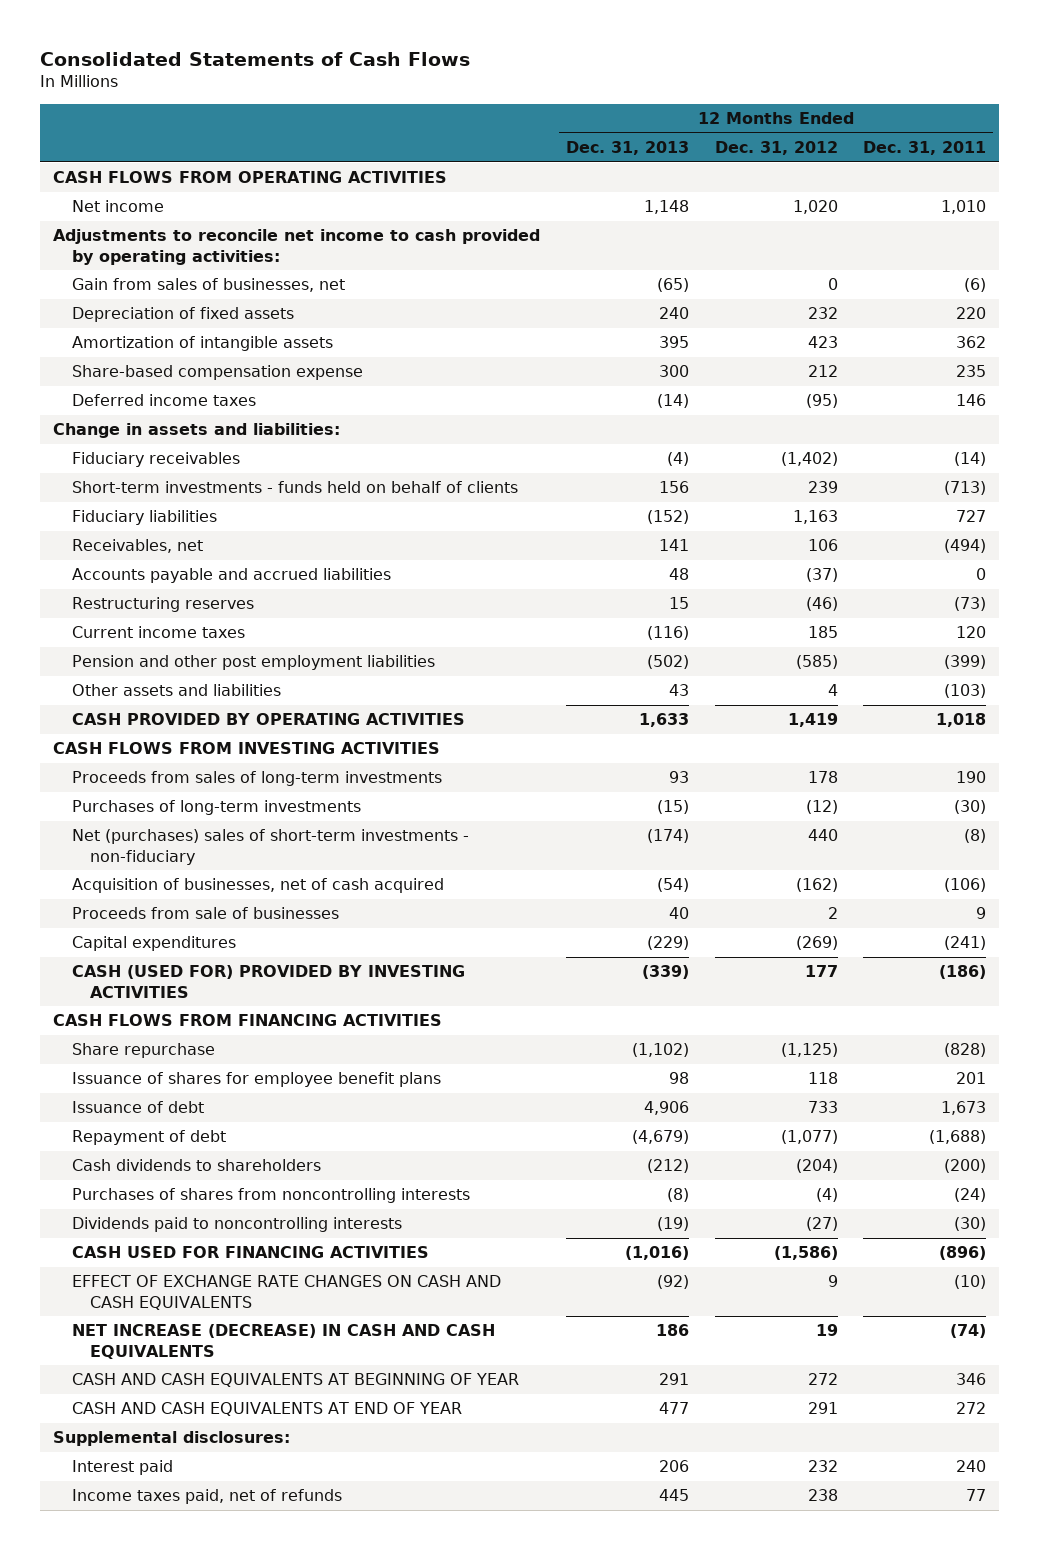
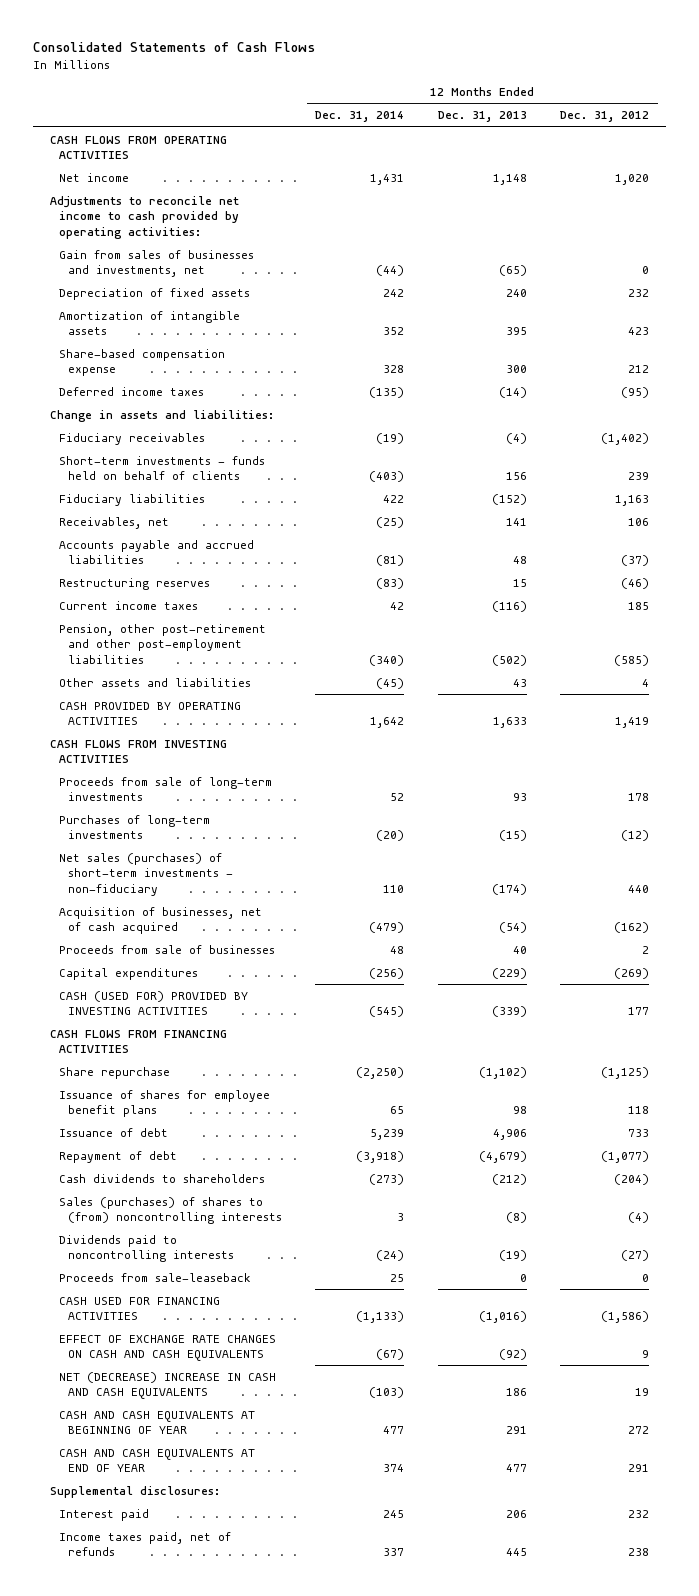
- | 12 Months Ended Dec. 31, 2013 | 12 Months Ended Dec. 31, 2012 | 12 Months Ended Dec. 31, 2011
+ | 12 Months Ended Dec. 31, 2014 | 12 Months Ended Dec. 31, 2013 | 12 Months Ended Dec. 31, 2012
- Gain from sales of businesses, net | (65) | 0 | (6)
+ Gain from sales of businesses and investments, net | (44) | (65) | 0
- Pension and other post employment liabilities | (502) | (585) | (399)
+ Pension, other post-retirement and other post-employment liabilities | (340) | (502) | (585)
- Proceeds from sales of long-term investments | 93 | 178 | 190
+ Proceeds from sale of long-term investments | 52 | 93 | 178
- Net (purchases) sales of short-term investments - non-fiduciary | (174) | 440 | (8)
+ Net sales (purchases) of short-term investments - non-fiduciary | 110 | (174) | 440
- Purchases of shares from noncontrolling interests | (8) | (4) | (24)
+ Sales (purchases) of shares to (from) noncontrolling interests | 3 | (8) | (4)
+ Proceeds from sale-leaseback | 25 | 0 | 0
- NET INCREASE (DECREASE) IN CASH AND CASH EQUIVALENTS | 186 | 19 | (74)
+ NET (DECREASE) INCREASE IN CASH AND CASH EQUIVALENTS | (103) | 186 | 19

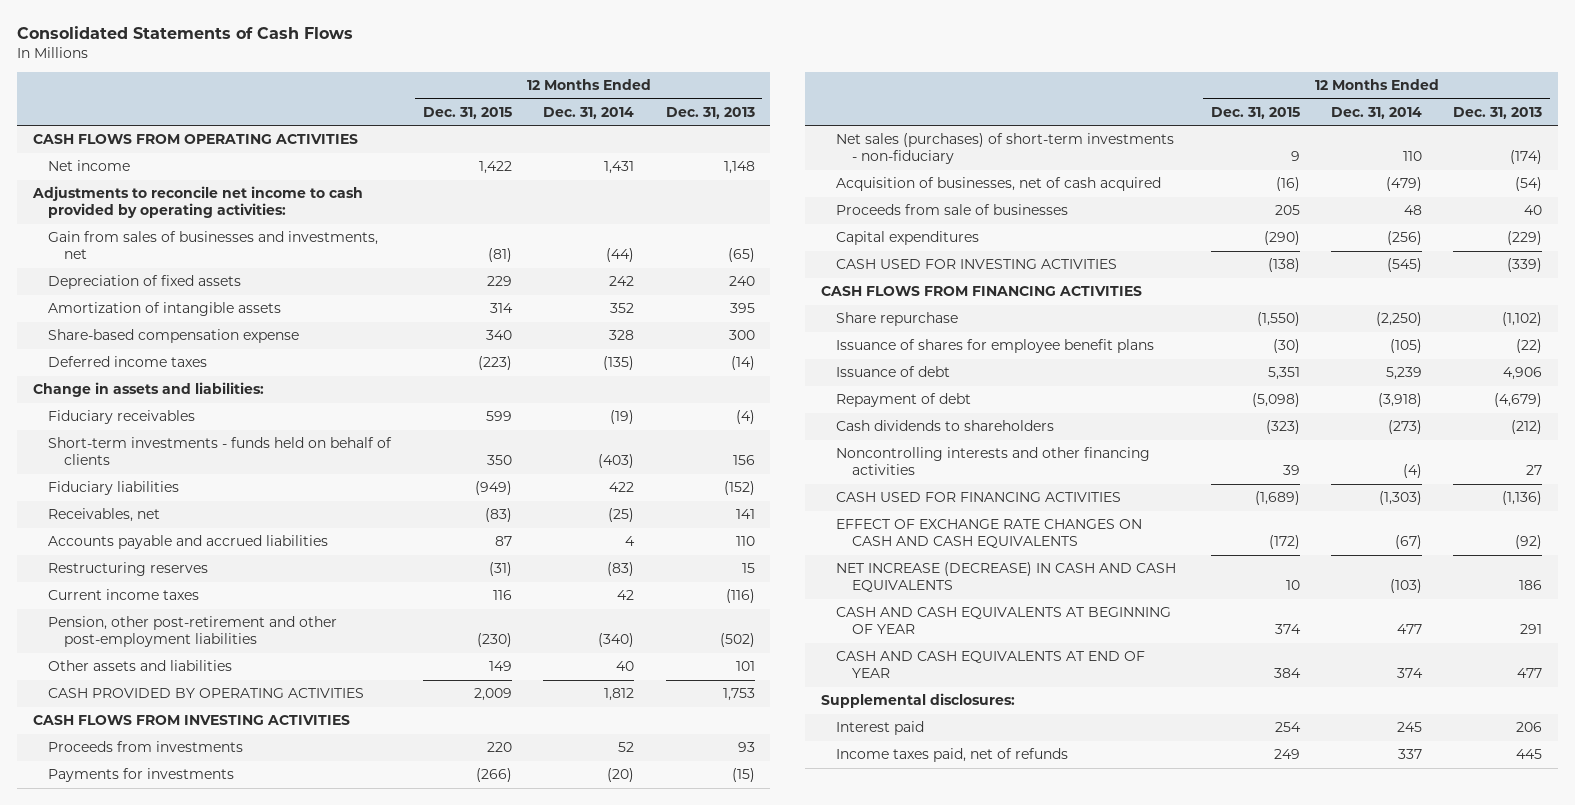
- | 12 Months Ended Dec. 31, 2014 | 12 Months Ended Dec. 31, 2013 | 12 Months Ended Dec. 31, 2012
+ | 12 Months Ended Dec. 31, 2015 | 12 Months Ended Dec. 31, 2014 | 12 Months Ended Dec. 31, 2013
- Accounts payable and accrued liabilities | (81) | 48 | (37)
+ Accounts payable and accrued liabilities | 87 | 4 | 110
- Other assets and liabilities | (45) | 43 | 4
- CASH PROVIDED BY OPERATING ACTIVITIES | 1,642 | 1,633 | 1,419
+ Other assets and liabilities | 149 | 40 | 101
+ CASH PROVIDED BY OPERATING ACTIVITIES | 2,009 | 1,812 | 1,753
- Proceeds from sale of long-term investments | 52 | 93 | 178
- Purchases of long-term investments | (20) | (15) | (12)
+ Proceeds from investments | 220 | 52 | 93
+ Payments for investments | (266) | (20) | (15)
- CASH (USED FOR) PROVIDED BY INVESTING ACTIVITIES | (545) | (339) | 177
+ CASH USED FOR INVESTING ACTIVITIES | (138) | (545) | (339)
- Issuance of shares for employee benefit plans | 65 | 98 | 118
+ Issuance of shares for employee benefit plans | (30) | (105) | (22)
- Sales (purchases) of shares to (from) noncontrolling interests | 3 | (8) | (4)
- Dividends paid to noncontrolling interests | (24) | (19) | (27)
- Proceeds from sale-leaseback | 25 | 0 | 0
- CASH USED FOR FINANCING ACTIVITIES | (1,133) | (1,016) | (1,586)
+ Noncontrolling interests and other financing activities | 39 | (4) | 27
+ CASH USED FOR FINANCING ACTIVITIES | (1,689) | (1,303) | (1,136)
- NET (DECREASE) INCREASE IN CASH AND CASH EQUIVALENTS | (103) | 186 | 19
+ NET INCREASE (DECREASE) IN CASH AND CASH EQUIVALENTS | 10 | (103) | 186

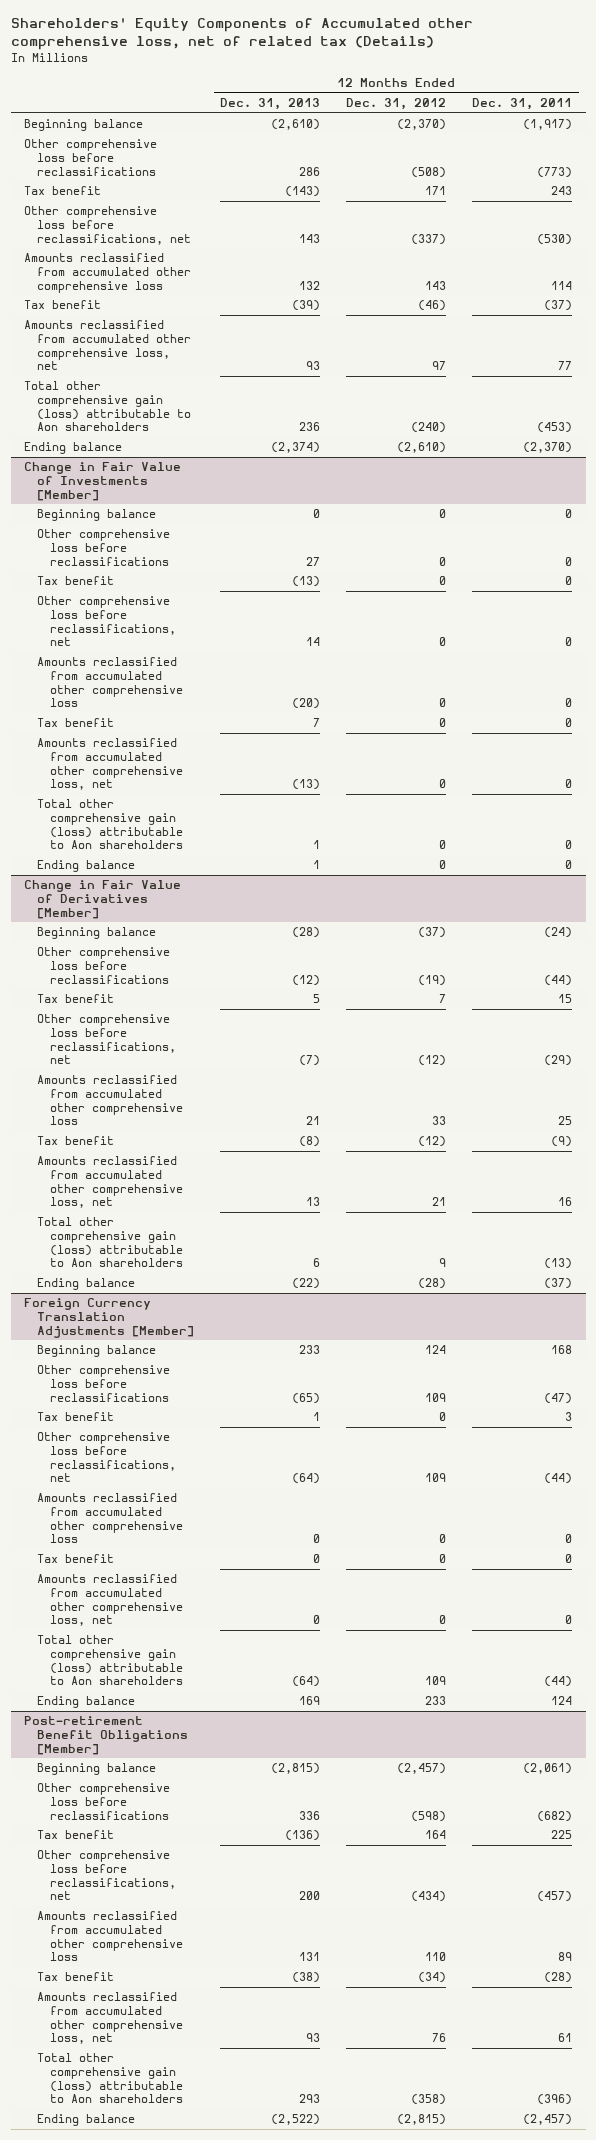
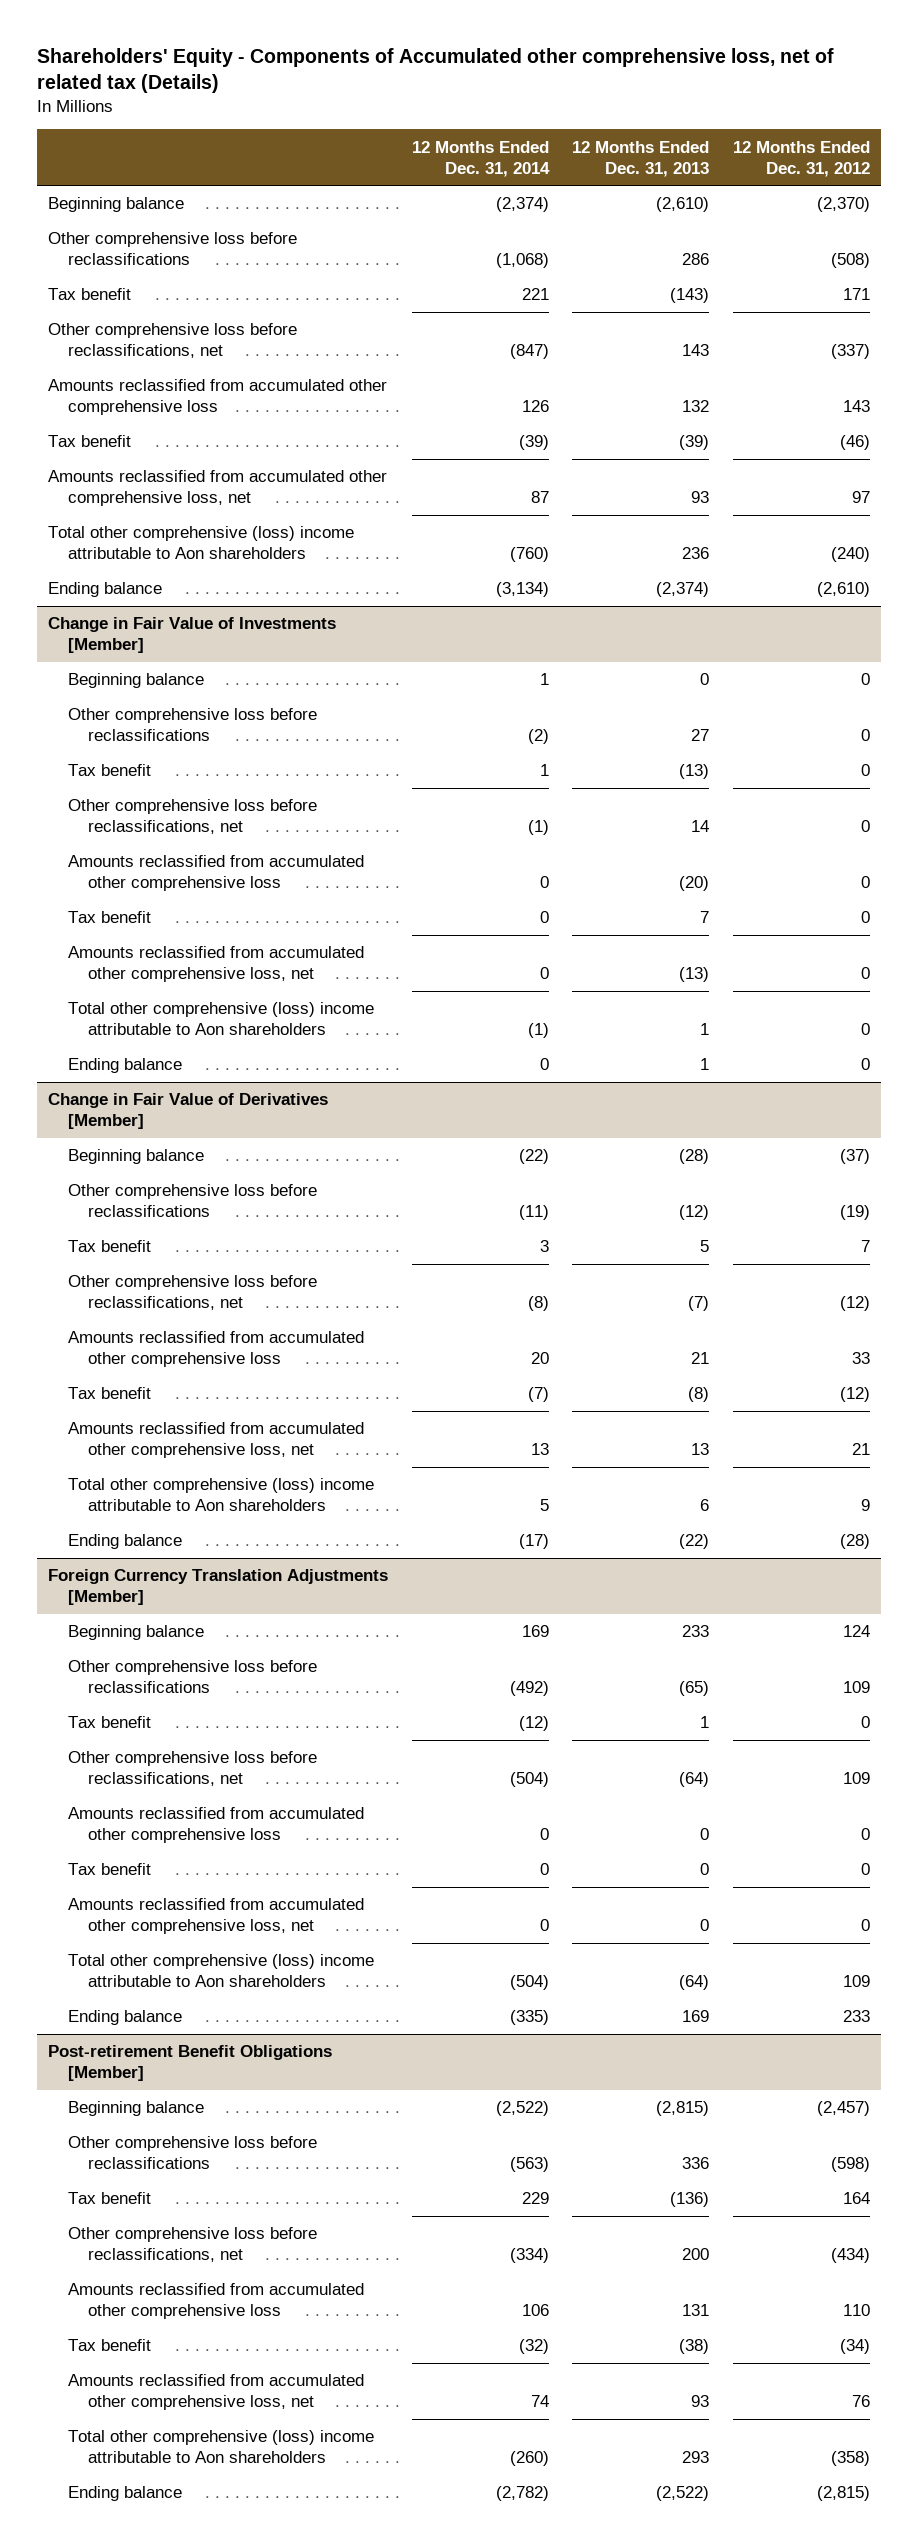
- Shareholders' Equity Components of Accumulated other comprehensive loss, net of related tax (Details)
+ Shareholders' Equity - Components of Accumulated other comprehensive loss, net of related tax (Details)
- | 12 Months Ended Dec. 31, 2013 | 12 Months Ended Dec. 31, 2012 | 12 Months Ended Dec. 31, 2011
+ | 12 Months Ended Dec. 31, 2014 | 12 Months Ended Dec. 31, 2013 | 12 Months Ended Dec. 31, 2012
- Total other comprehensive gain (loss) attributable to Aon shareholders | 236 | (240) | (453)
+ Total other comprehensive (loss) income attributable to Aon shareholders | (760) | 236 | (240)
@ Change in Fair Value of Investments [Member]
- Total other comprehensive gain (loss) attributable to Aon shareholders | 1 | 0 | 0
+ Total other comprehensive (loss) income attributable to Aon shareholders | (1) | 1 | 0
@ Change in Fair Value of Derivatives [Member]
- Total other comprehensive gain (loss) attributable to Aon shareholders | 6 | 9 | (13)
+ Total other comprehensive (loss) income attributable to Aon shareholders | 5 | 6 | 9
@ Foreign Currency Translation Adjustments [Member]
- Total other comprehensive gain (loss) attributable to Aon shareholders | (64) | 109 | (44)
+ Total other comprehensive (loss) income attributable to Aon shareholders | (504) | (64) | 109
@ Post-retirement Benefit Obligations [Member]
- Total other comprehensive gain (loss) attributable to Aon shareholders | 293 | (358) | (396)
+ Total other comprehensive (loss) income attributable to Aon shareholders | (260) | 293 | (358)

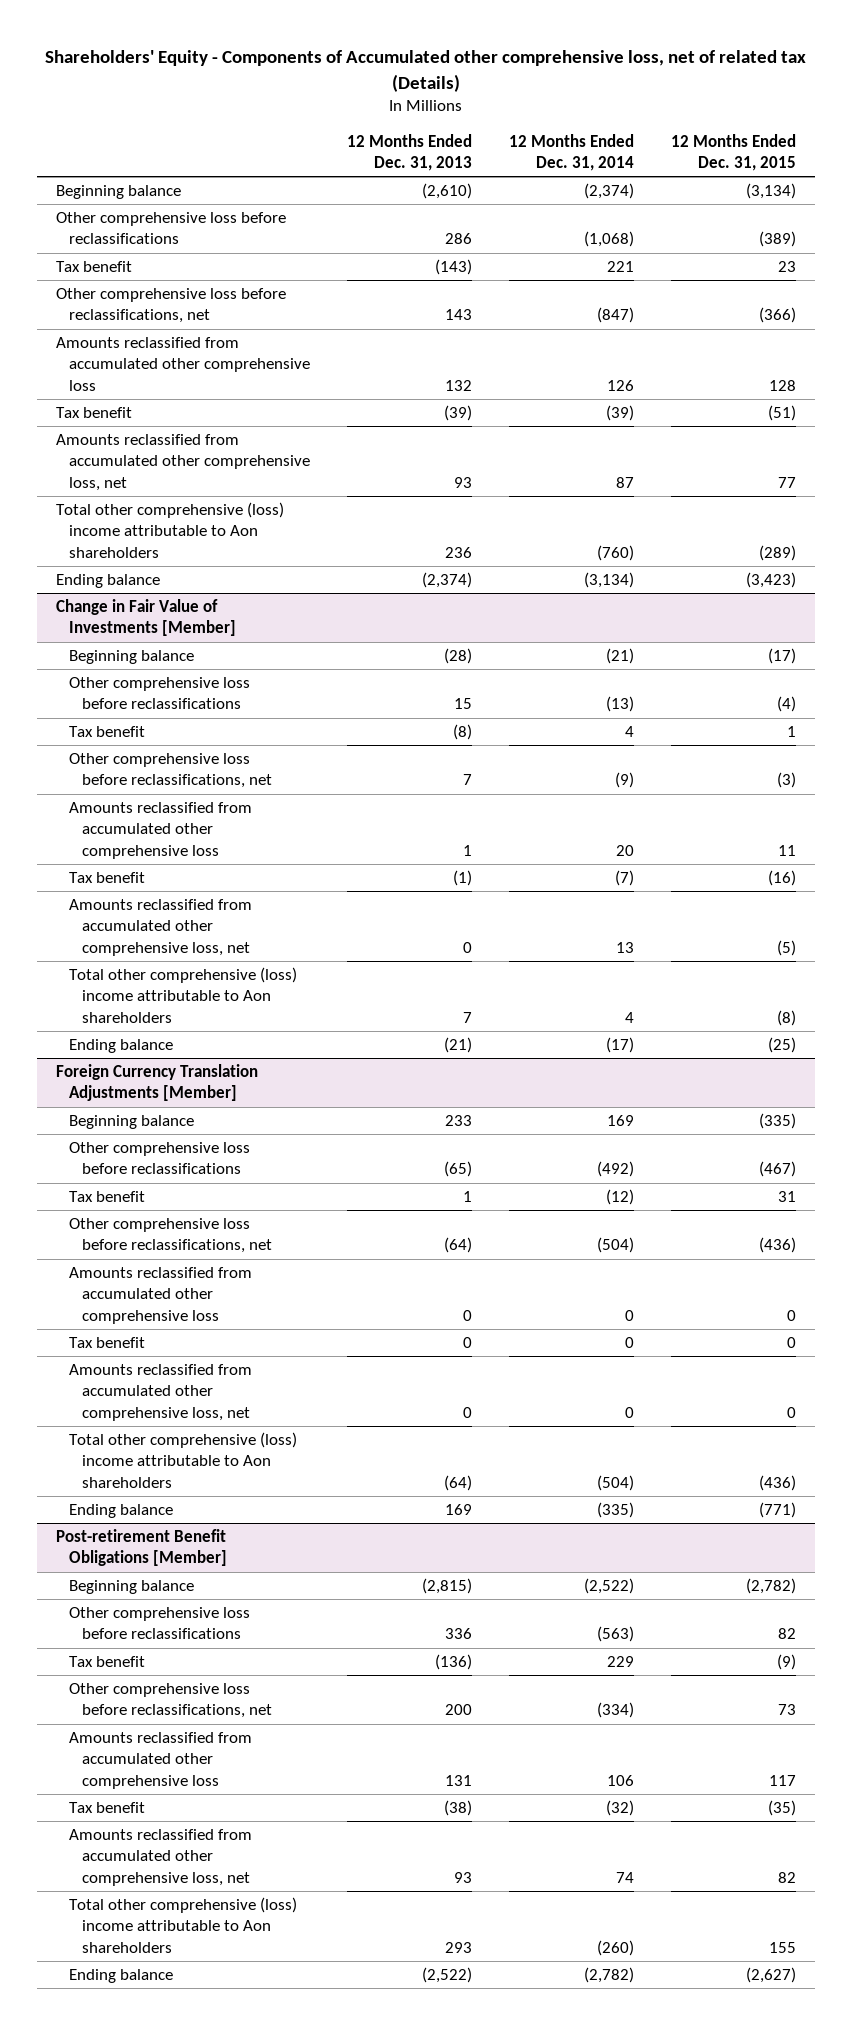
- | 12 Months Ended Dec. 31, 2014 | 12 Months Ended Dec. 31, 2013 | 12 Months Ended Dec. 31, 2012
+ | 12 Months Ended Dec. 31, 2013 | 12 Months Ended Dec. 31, 2014 | 12 Months Ended Dec. 31, 2015
@ Change in Fair Value of Investments [Member]
- Beginning balance | 1 | 0 | 0
- Other comprehensive loss before reclassifications | (2) | 27 | 0
- Tax benefit | 1 | (13) | 0
- Other comprehensive loss before reclassifications, net | (1) | 14 | 0
- Amounts reclassified from accumulated other comprehensive loss | 0 | (20) | 0
- Tax benefit | 0 | 7 | 0
- Amounts reclassified from accumulated other comprehensive loss, net | 0 | (13) | 0
- Total other comprehensive (loss) income attributable to Aon shareholders | (1) | 1 | 0
- Ending balance | 0 | 1 | 0
- Change in Fair Value of Derivatives [Member]
- Beginning balance | (22) | (28) | (37)
- Other comprehensive loss before reclassifications | (11) | (12) | (19)
- Tax benefit | 3 | 5 | 7
- Other comprehensive loss before reclassifications, net | (8) | (7) | (12)
- Amounts reclassified from accumulated other comprehensive loss | 20 | 21 | 33
- Tax benefit | (7) | (8) | (12)
- Amounts reclassified from accumulated other comprehensive loss, net | 13 | 13 | 21
- Total other comprehensive (loss) income attributable to Aon shareholders | 5 | 6 | 9
- Ending balance | (17) | (22) | (28)
@ Change in Fair Value of Investments [Member]
+ Beginning balance | (28) | (21) | (17)
+ Other comprehensive loss before reclassifications | 15 | (13) | (4)
+ Tax benefit | (8) | 4 | 1
+ Other comprehensive loss before reclassifications, net | 7 | (9) | (3)
+ Amounts reclassified from accumulated other comprehensive loss | 1 | 20 | 11
+ Tax benefit | (1) | (7) | (16)
+ Amounts reclassified from accumulated other comprehensive loss, net | 0 | 13 | (5)
+ Total other comprehensive (loss) income attributable to Aon shareholders | 7 | 4 | (8)
+ Ending balance | (21) | (17) | (25)

